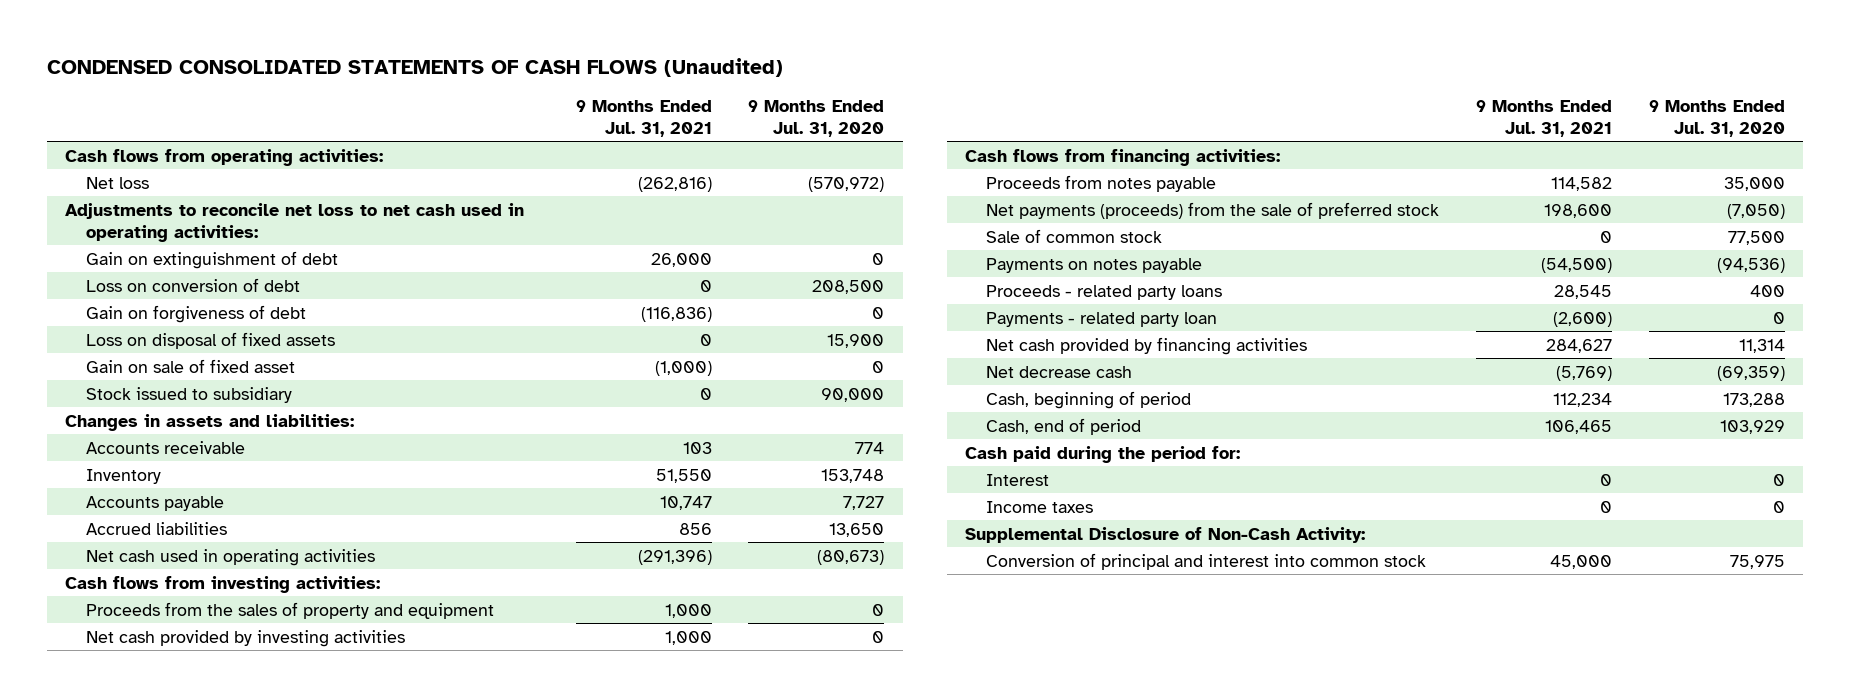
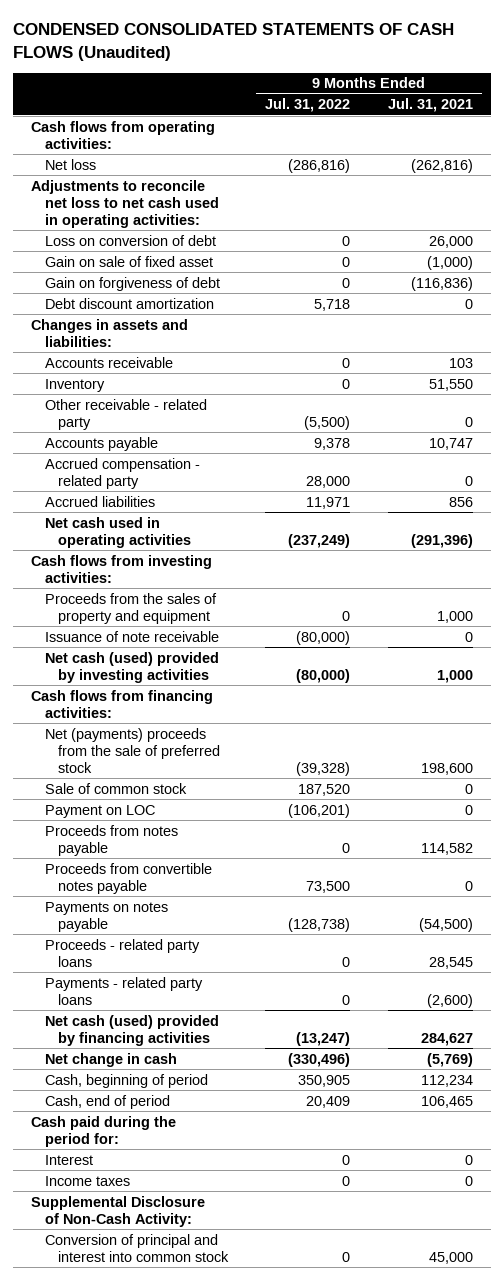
- | 9 Months Ended Jul. 31, 2021 | 9 Months Ended Jul. 31, 2020
+ | 9 Months Ended Jul. 31, 2022 | 9 Months Ended Jul. 31, 2021
- Gain on extinguishment of debt | 26,000 | 0
- Loss on conversion of debt | 0 | 208,500
- Loss on disposal of fixed assets | 0 | 15,900
+ Loss on conversion of debt | 0 | 26,000
- Stock issued to subsidiary | 0 | 90,000
moved down: Gain on forgiveness of debt | 0 | (116,836)
+ Debt discount amortization | 5,718 | 0
+ Other receivable - related party | (5,500) | 0
+ Accrued compensation - related party | 28,000 | 0
- Net cash provided by investing activities | 1,000 | 0
+ Issuance of note receivable | (80,000) | 0
+ Net cash (used) provided by investing activities | (80,000) | 1,000
- Net payments (proceeds) from the sale of preferred stock | 198,600 | (7,050)
+ Net (payments) proceeds from the sale of preferred stock | (39,328) | 198,600
+ Payment on LOC | (106,201) | 0
moved down: Proceeds from notes payable | 0 | 114,582
+ Proceeds from convertible notes payable | 73,500 | 0
- Payments - related party loan | (2,600) | 0
- Net cash provided by financing activities | 284,627 | 11,314
- Net decrease cash | (5,769) | (69,359)
+ Payments - related party loans | 0 | (2,600)
+ Net cash (used) provided by financing activities | (13,247) | 284,627
+ Net change in cash | (330,496) | (5,769)

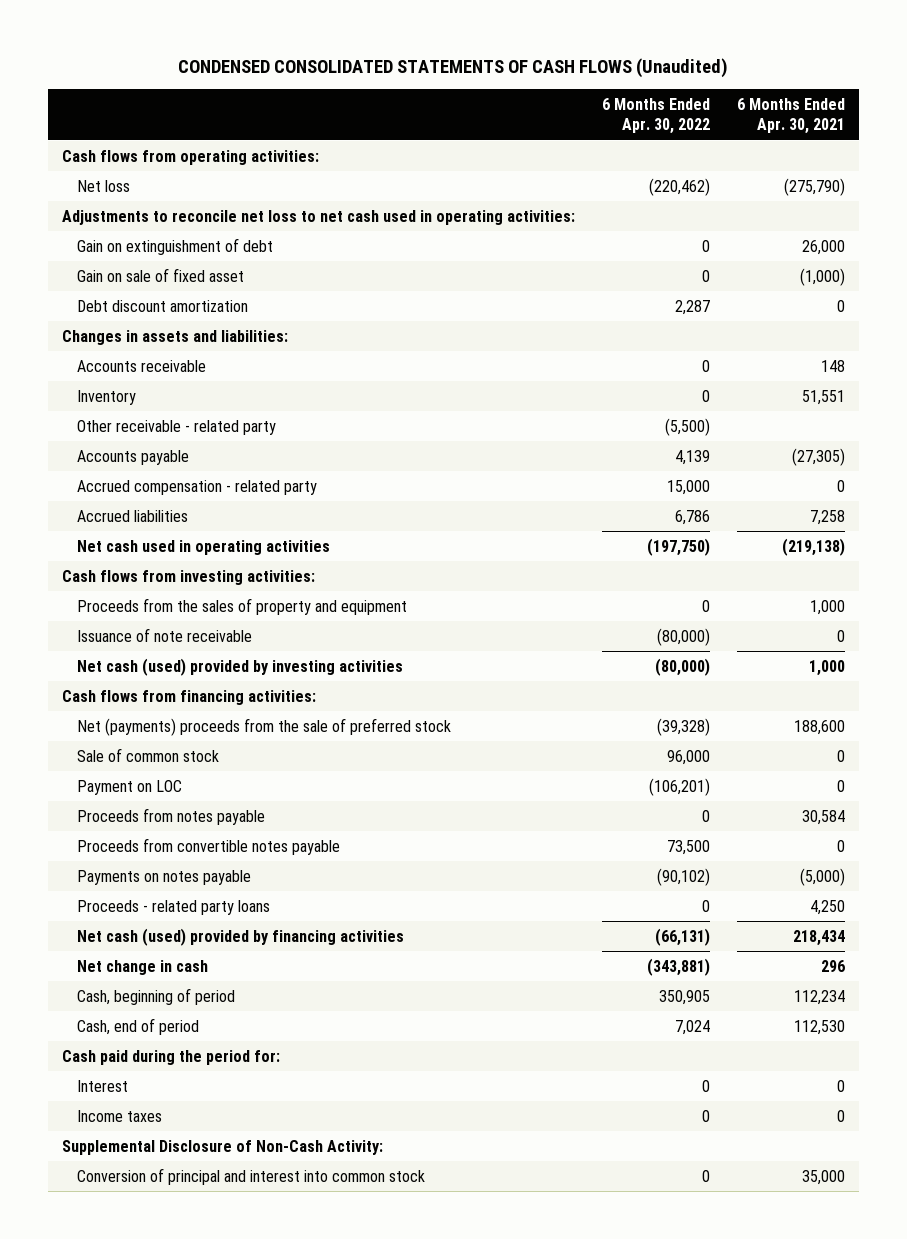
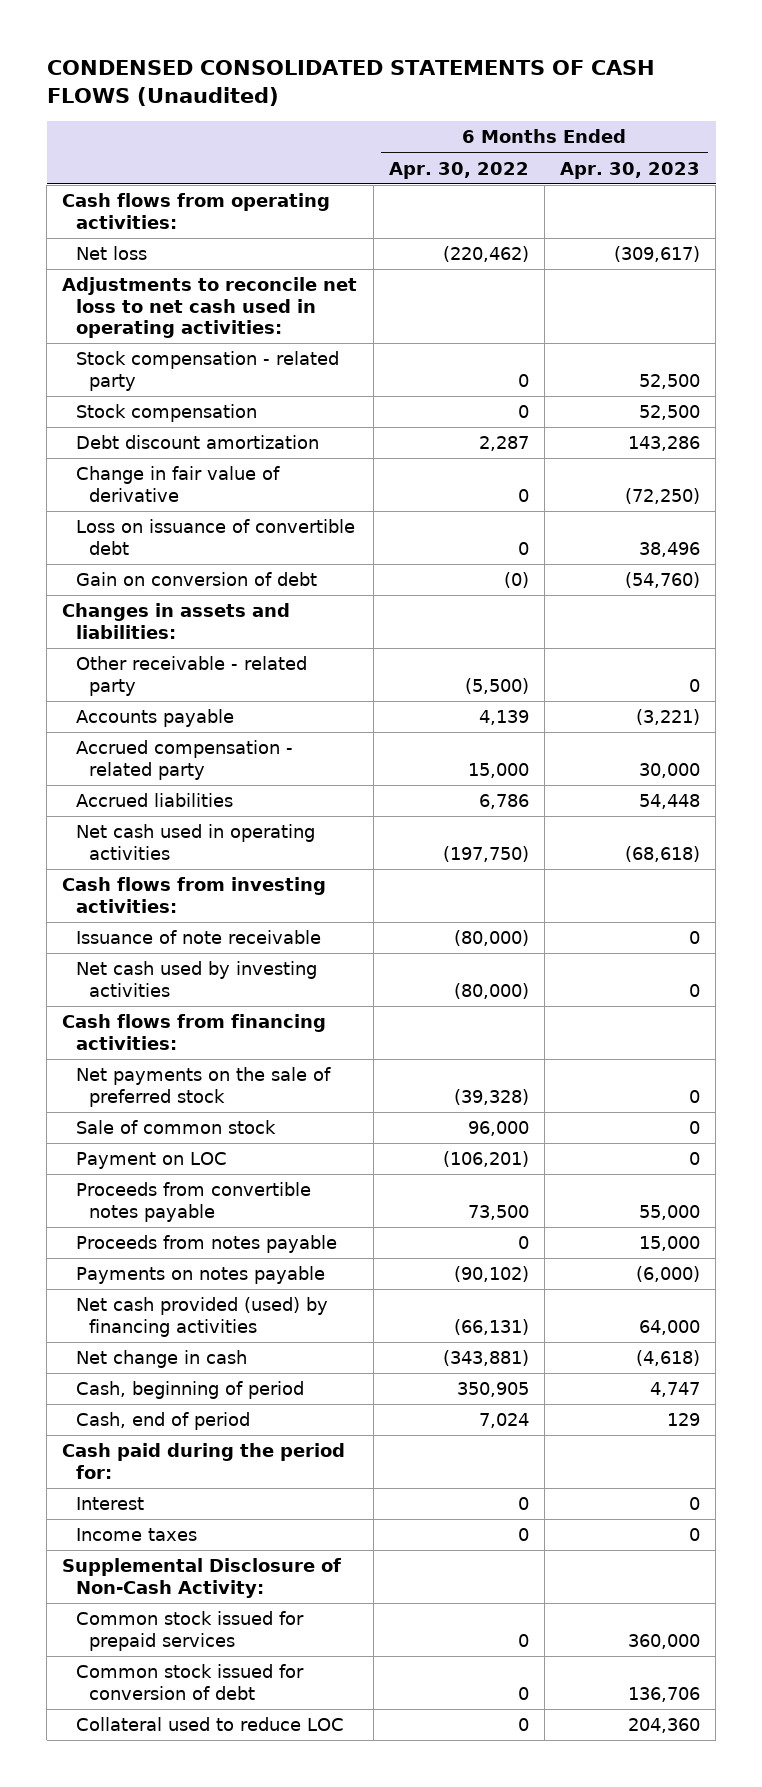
- | 6 Months Ended Apr. 30, 2022 | 6 Months Ended Apr. 30, 2021
+ | 6 Months Ended Apr. 30, 2022 | 6 Months Ended Apr. 30, 2023
- Gain on extinguishment of debt | 0 | 26,000
- Gain on sale of fixed asset | 0 | (1,000)
+ Stock compensation - related party | 0 | 52,500
+ Stock compensation | 0 | 52,500
+ Change in fair value of derivative | 0 | (72,250)
+ Loss on issuance of convertible debt | 0 | 38,496
+ Gain on conversion of debt | (0) | (54,760)
- Accounts receivable | 0 | 148
- Inventory | 0 | 51,551
- Proceeds from the sales of property and equipment | 0 | 1,000
- Net cash (used) provided by investing activities | (80,000) | 1,000
+ Net cash used by investing activities | (80,000) | 0
- Net (payments) proceeds from the sale of preferred stock | (39,328) | 188,600
+ Net payments on the sale of preferred stock | (39,328) | 0
moved down: Proceeds from notes payable | 0 | 15,000
- Proceeds - related party loans | 0 | 4,250
- Net cash (used) provided by financing activities | (66,131) | 218,434
+ Net cash provided (used) by financing activities | (66,131) | 64,000
- Conversion of principal and interest into common stock | 0 | 35,000
+ Common stock issued for prepaid services | 0 | 360,000
+ Common stock issued for conversion of debt | 0 | 136,706
+ Collateral used to reduce LOC | 0 | 204,360

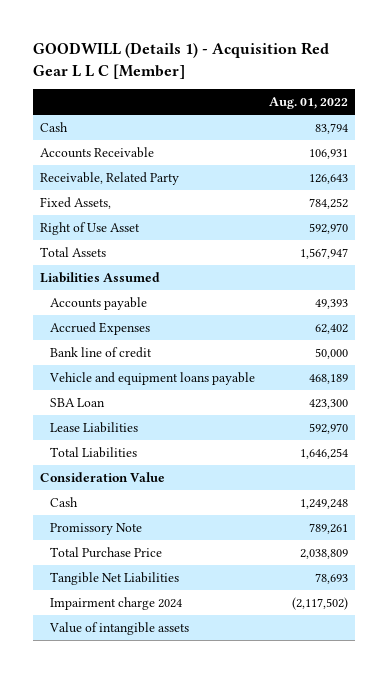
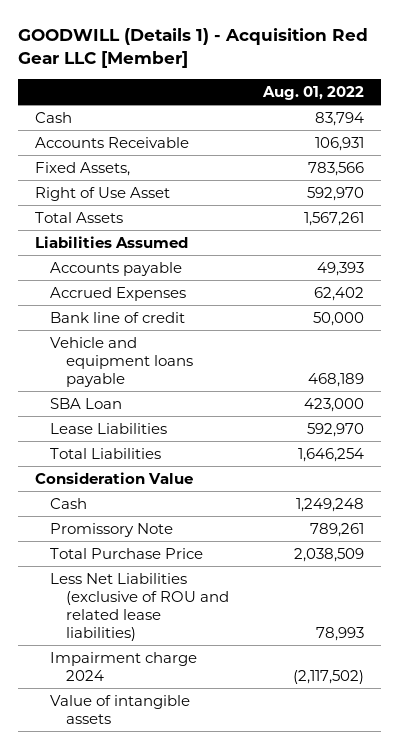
- GOODWILL (Details 1) - Acquisition Red Gear L L C [Member]
+ GOODWILL (Details 1) - Acquisition Red Gear LLC [Member]
- Receivable, Related Party | 126,643
- Fixed Assets, | 784,252
+ Fixed Assets, | 783,566
- Total Assets | 1,567,947
+ Total Assets | 1,567,261
- SBA Loan | 423,300
+ SBA Loan | 423,000
- Total Purchase Price | 2,038,809
- Tangible Net Liabilities | 78,693
+ Total Purchase Price | 2,038,509
+ Less Net Liabilities (exclusive of ROU and related lease liabilities) | 78,993

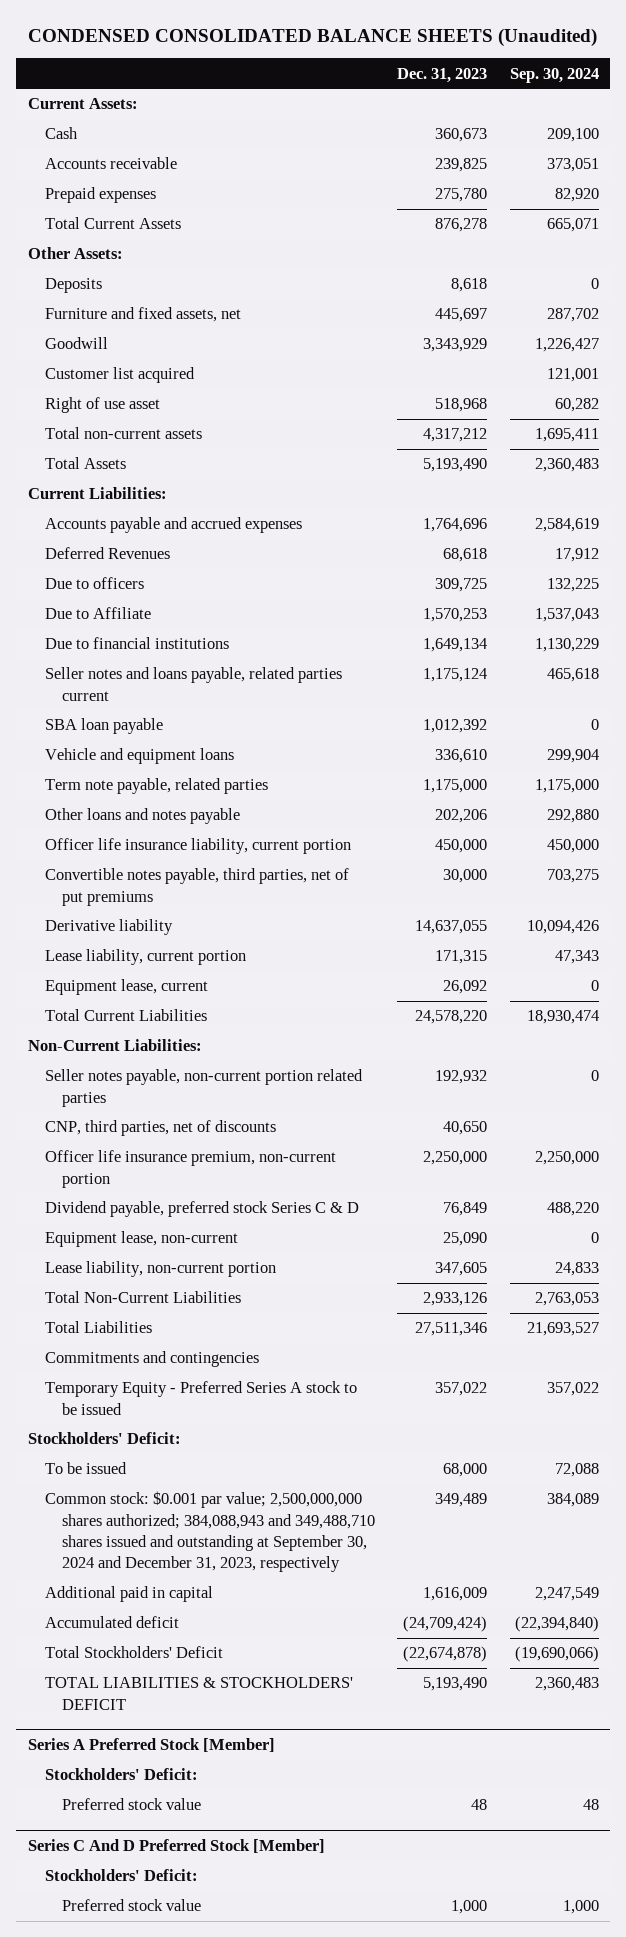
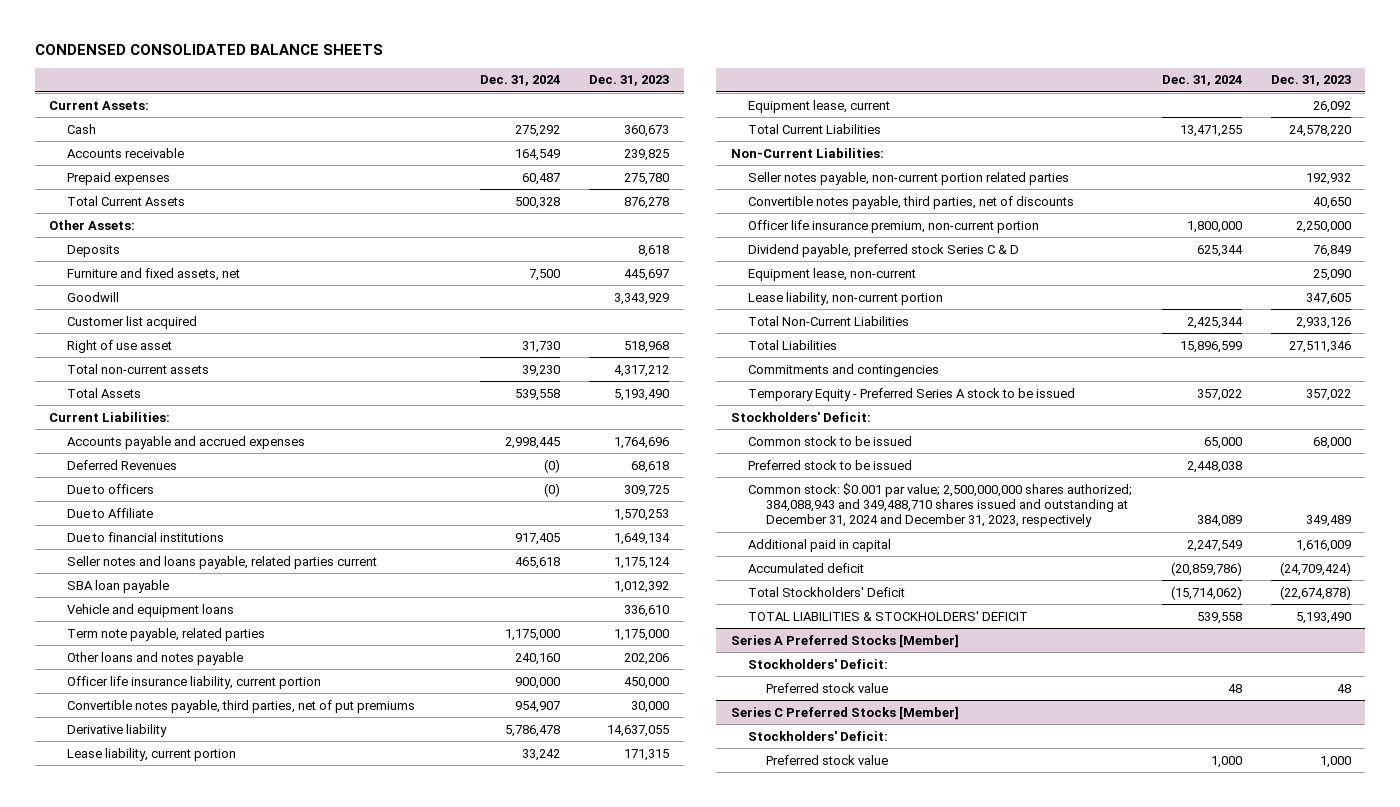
- CONDENSED CONSOLIDATED BALANCE SHEETS (Unaudited)
+ CONDENSED CONSOLIDATED BALANCE SHEETS
- | Dec. 31, 2023 | Sep. 30, 2024
+ | Dec. 31, 2024 | Dec. 31, 2023
- CNP, third parties, net of discounts | 40,650 |
+ Convertible notes payable, third parties, net of discounts | | 40,650
- To be issued | 68,000 | 72,088
- Common stock: $0.001 par value; 2,500,000,000 shares authorized; 384,088,943 and 349,488,710 shares issued and outstanding at September 30, 2024 and December 31, 2023, respectively | 349,489 | 384,089
+ Common stock to be issued | 65,000 | 68,000
+ Preferred stock to be issued | 2,448,038 |
+ Common stock: $0.001 par value; 2,500,000,000 shares authorized; 384,088,943 and 349,488,710 shares issued and outstanding at December 31, 2024 and December 31, 2023, respectively | 384,089 | 349,489
- Series A Preferred Stock [Member]
+ Series A Preferred Stocks [Member]
- Series C And D Preferred Stock [Member]
+ Series C Preferred Stocks [Member]

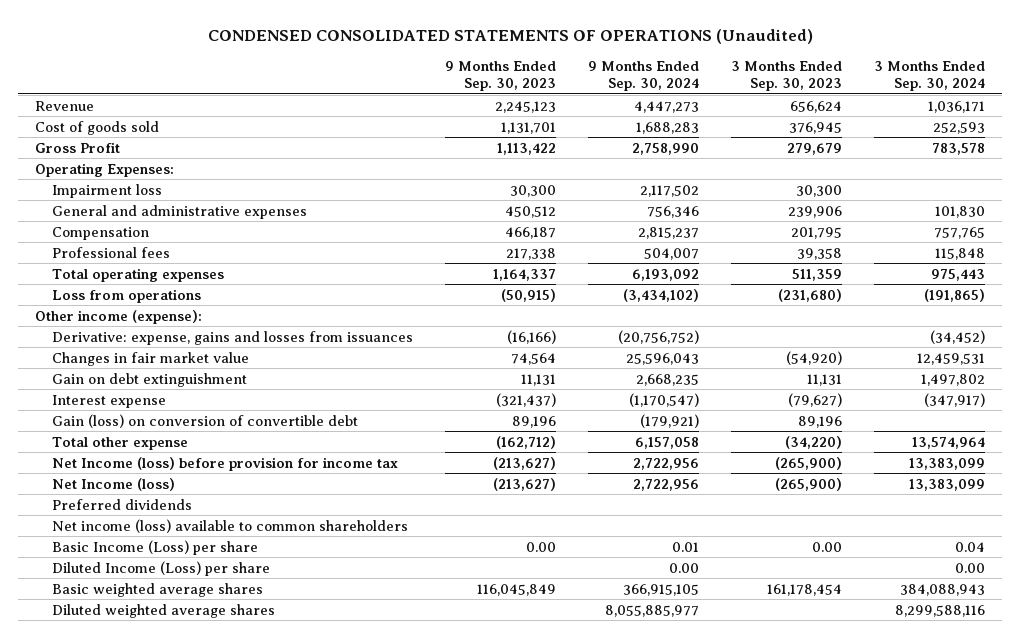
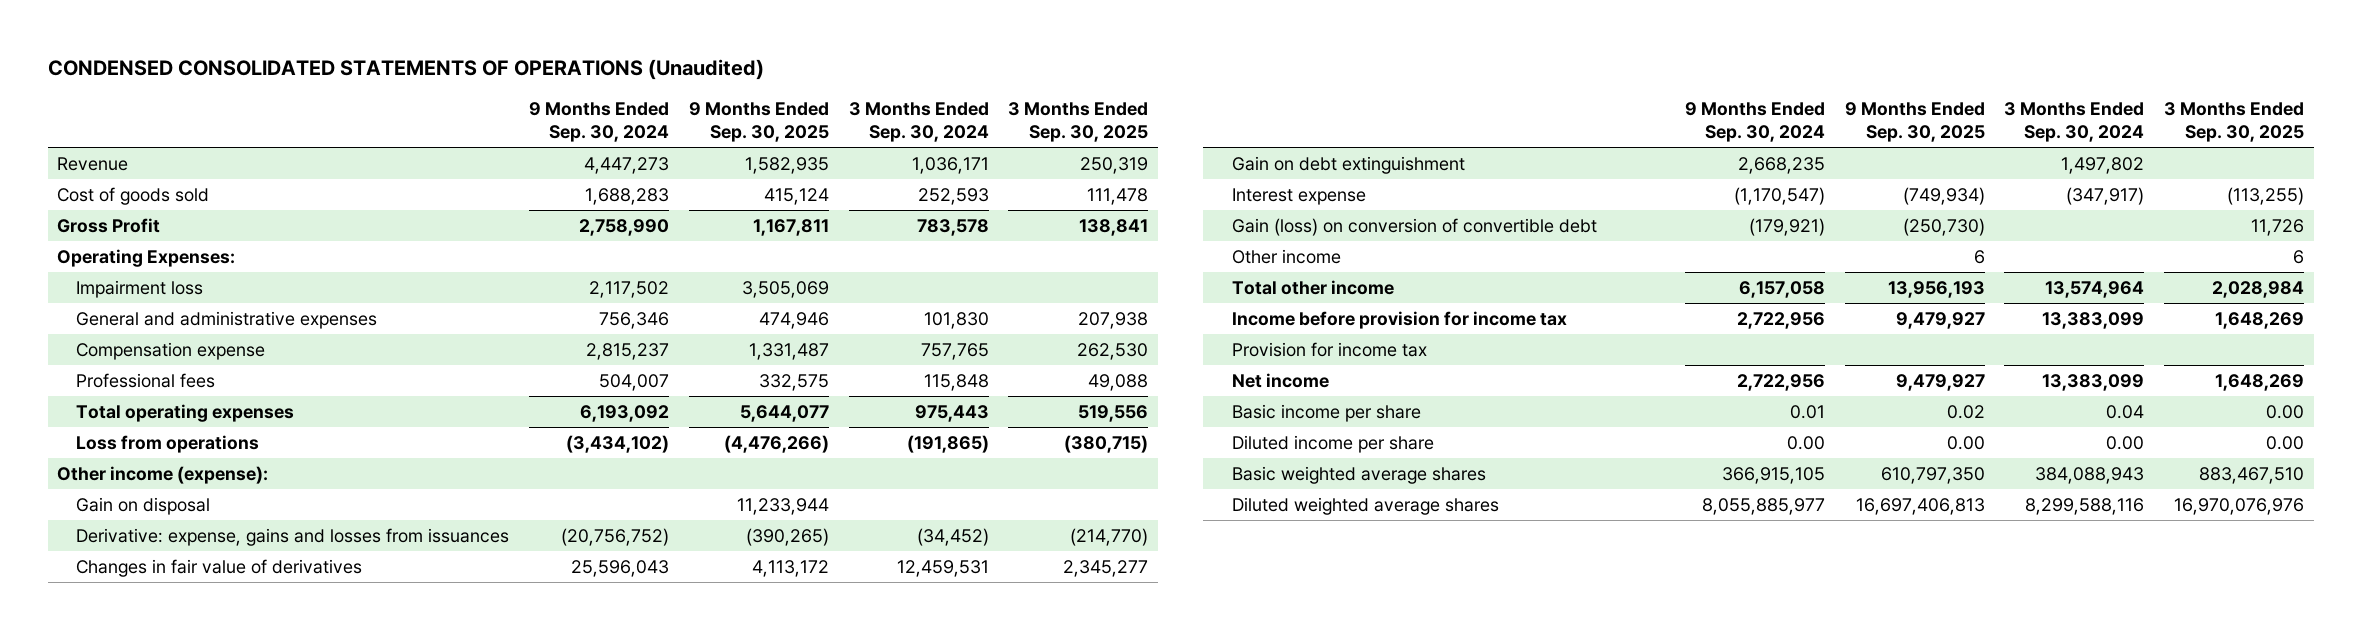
- | 9 Months Ended Sep. 30, 2023 | 9 Months Ended Sep. 30, 2024 | 3 Months Ended Sep. 30, 2023 | 3 Months Ended Sep. 30, 2024
+ | 9 Months Ended Sep. 30, 2024 | 9 Months Ended Sep. 30, 2025 | 3 Months Ended Sep. 30, 2024 | 3 Months Ended Sep. 30, 2025
- Compensation | 466,187 | 2,815,237 | 201,795 | 757,765
+ Compensation expense | 2,815,237 | 1,331,487 | 757,765 | 262,530
+ Gain on disposal | | 11,233,944 | |
- Changes in fair market value | 74,564 | 25,596,043 | (54,920) | 12,459,531
+ Changes in fair value of derivatives | 25,596,043 | 4,113,172 | 12,459,531 | 2,345,277
- Total other expense | (162,712) | 6,157,058 | (34,220) | 13,574,964
- Net Income (loss) before provision for income tax | (213,627) | 2,722,956 | (265,900) | 13,383,099
- Net Income (loss) | (213,627) | 2,722,956 | (265,900) | 13,383,099
- Preferred dividends
- Net income (loss) available to common shareholders
- Basic Income (Loss) per share | 0.00 | 0.01 | 0.00 | 0.04
- Diluted Income (Loss) per share | | 0.00 | | 0.00
+ Other income | | 6 | | 6
+ Total other income | 6,157,058 | 13,956,193 | 13,574,964 | 2,028,984
+ Income before provision for income tax | 2,722,956 | 9,479,927 | 13,383,099 | 1,648,269
+ Provision for income tax
+ Net income | 2,722,956 | 9,479,927 | 13,383,099 | 1,648,269
+ Basic income per share | 0.01 | 0.02 | 0.04 | 0.00
+ Diluted income per share | 0.00 | 0.00 | 0.00 | 0.00

